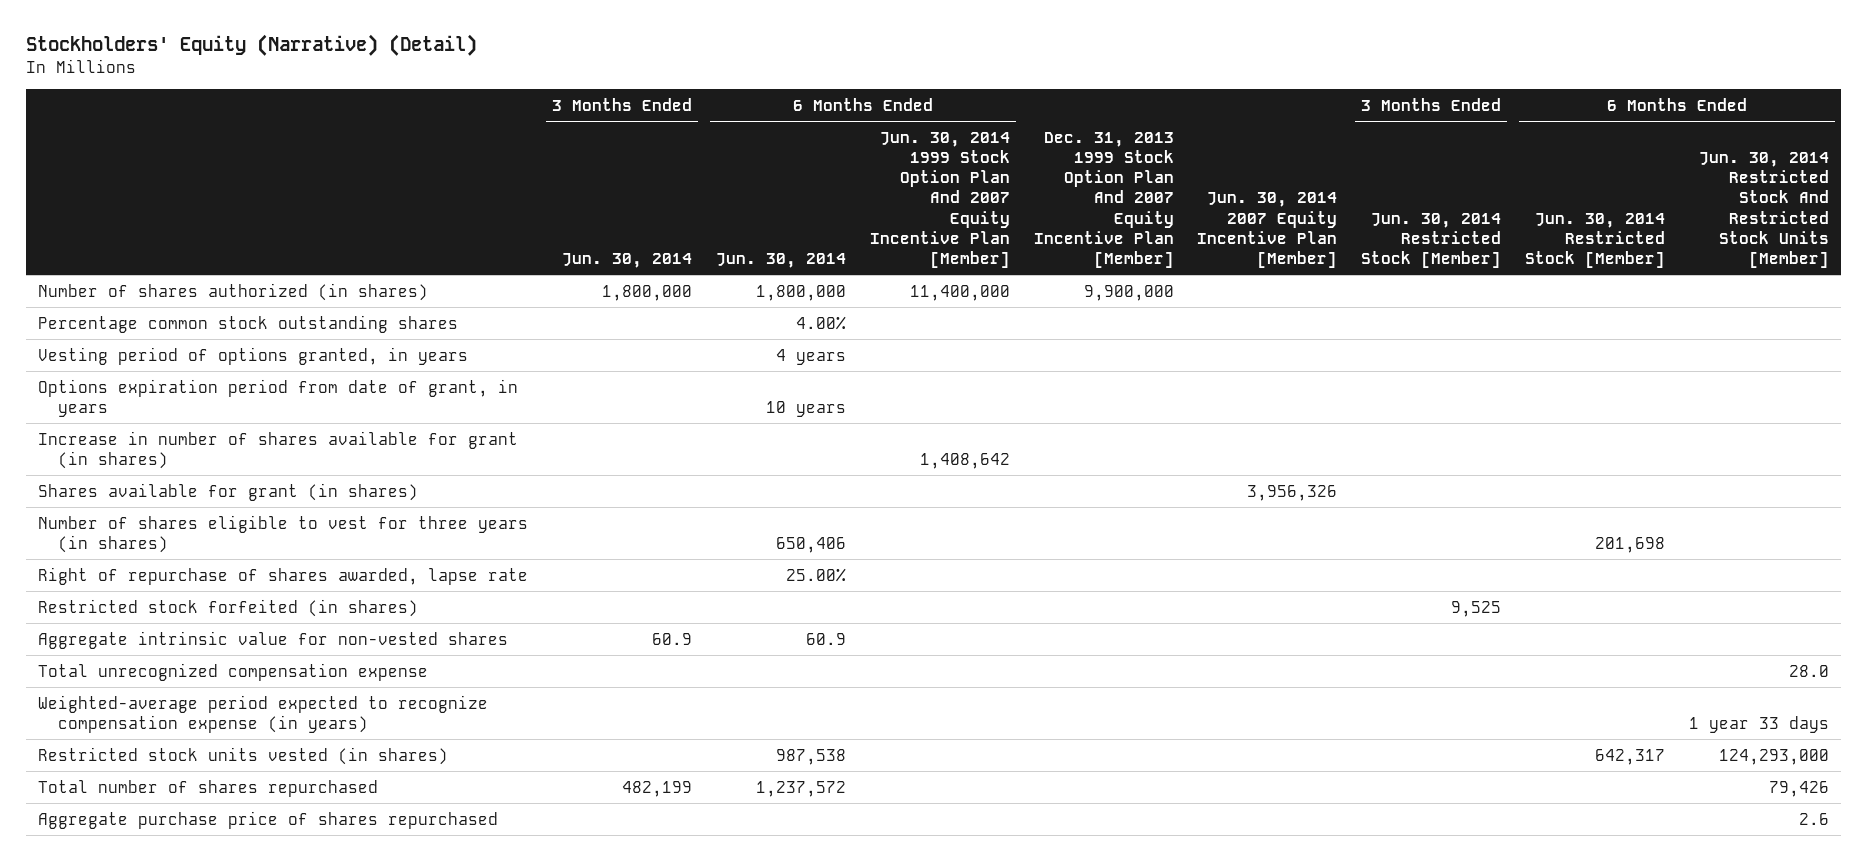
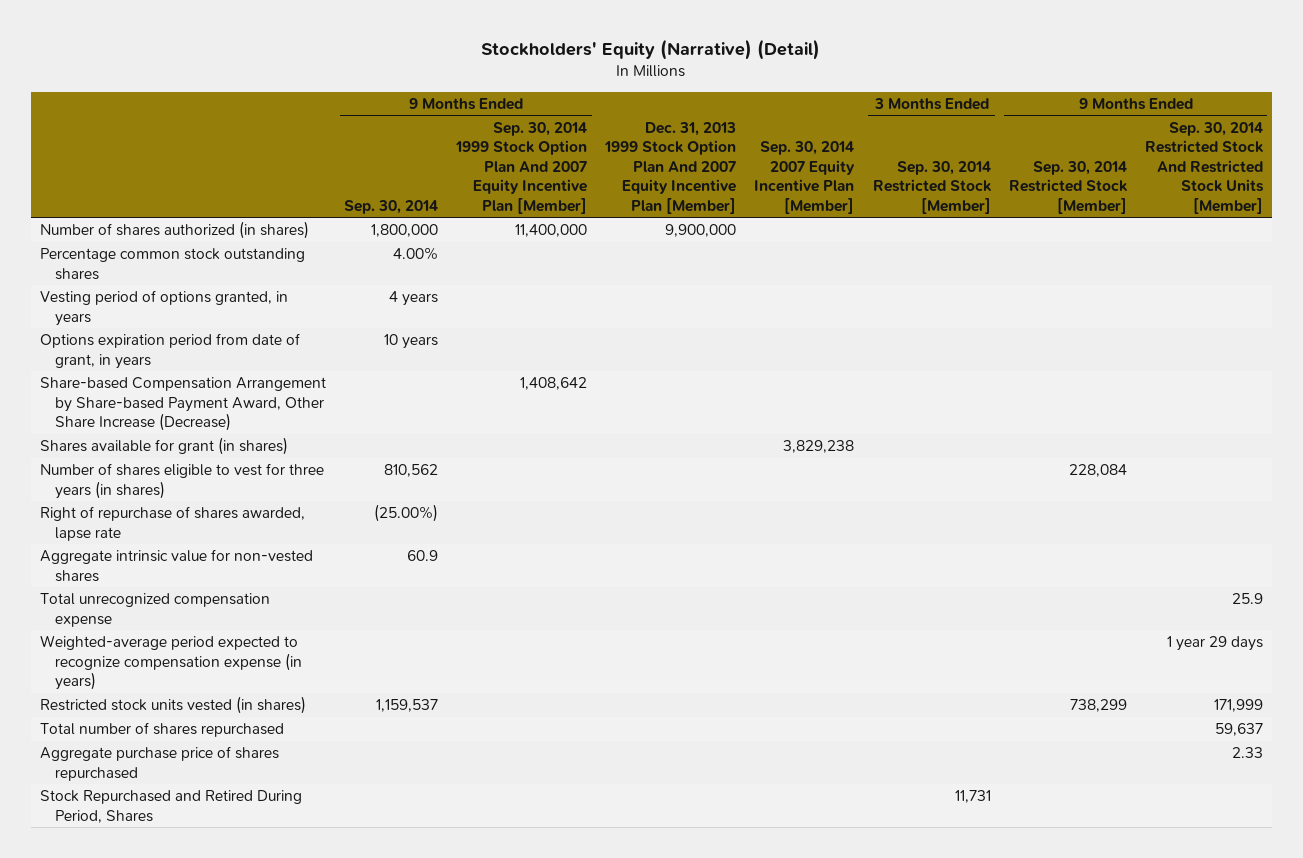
- | 3 Months Ended Jun. 30, 2014 | 6 Months Ended Jun. 30, 2014 | 6 Months Ended Jun. 30, 2014 1999 Stock Option Plan And 2007 Equity Incentive Plan [Member] | Dec. 31, 2013 1999 Stock Option Plan And 2007 Equity Incentive Plan [Member] | Jun. 30, 2014 2007 Equity Incentive Plan [Member] | 3 Months Ended Jun. 30, 2014 Restricted Stock [Member] | 6 Months Ended Jun. 30, 2014 Restricted Stock [Member] | 6 Months Ended Jun. 30, 2014 Restricted Stock And Restricted Stock Units [Member]
+ | 9 Months Ended Sep. 30, 2014 | 9 Months Ended Sep. 30, 2014 1999 Stock Option Plan And 2007 Equity Incentive Plan [Member] | Dec. 31, 2013 1999 Stock Option Plan And 2007 Equity Incentive Plan [Member] | Sep. 30, 2014 2007 Equity Incentive Plan [Member] | 3 Months Ended Sep. 30, 2014 Restricted Stock [Member] | 9 Months Ended Sep. 30, 2014 Restricted Stock [Member] | 9 Months Ended Sep. 30, 2014 Restricted Stock And Restricted Stock Units [Member]
- Increase in number of shares available for grant (in shares) | | | 1,408,642 | | | | |
+ Share-based Compensation Arrangement by Share-based Payment Award, Other Share Increase (Decrease) | | 1,408,642 | | | | |
- Restricted stock forfeited (in shares) | | | | | | 9,525 | |
+ Stock Repurchased and Retired During Period, Shares | | | | | 11,731 | |

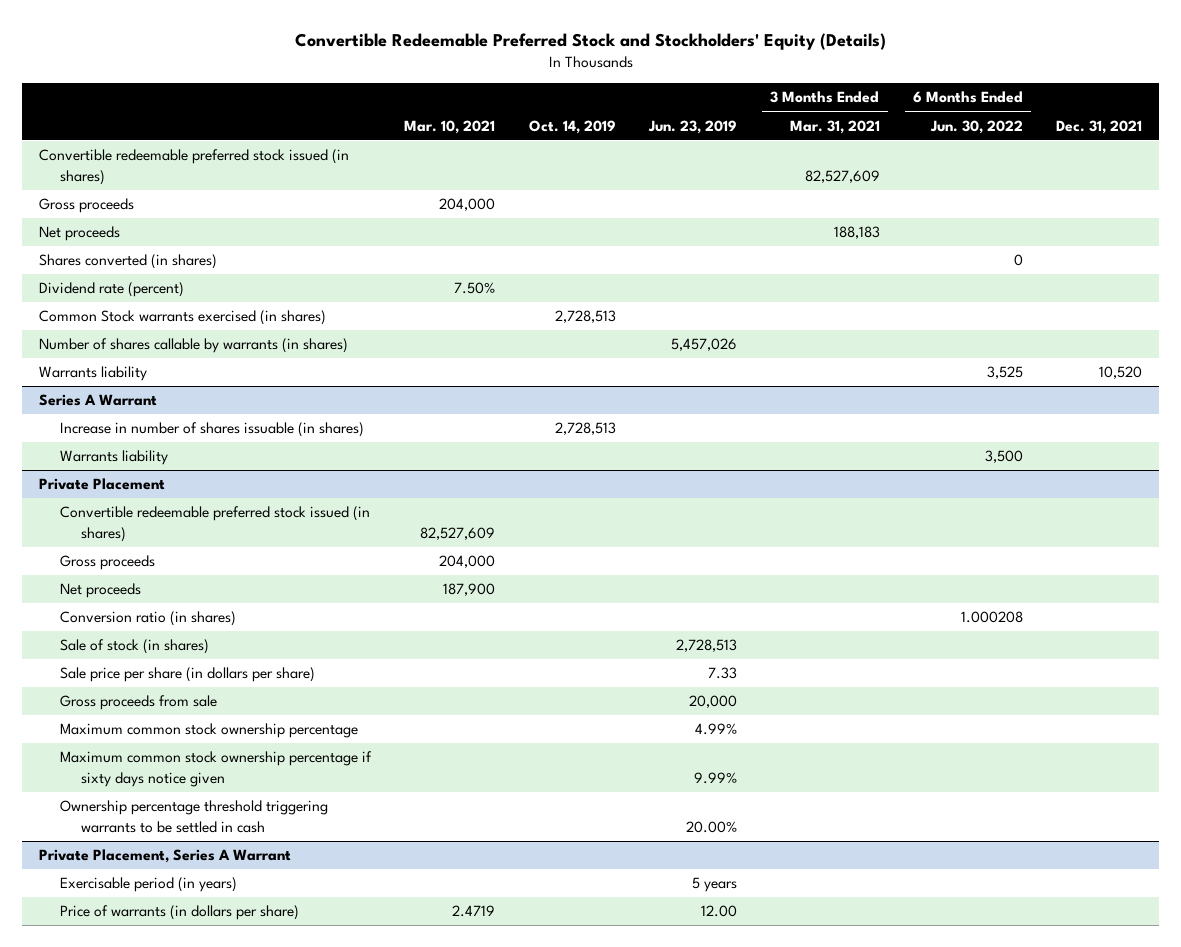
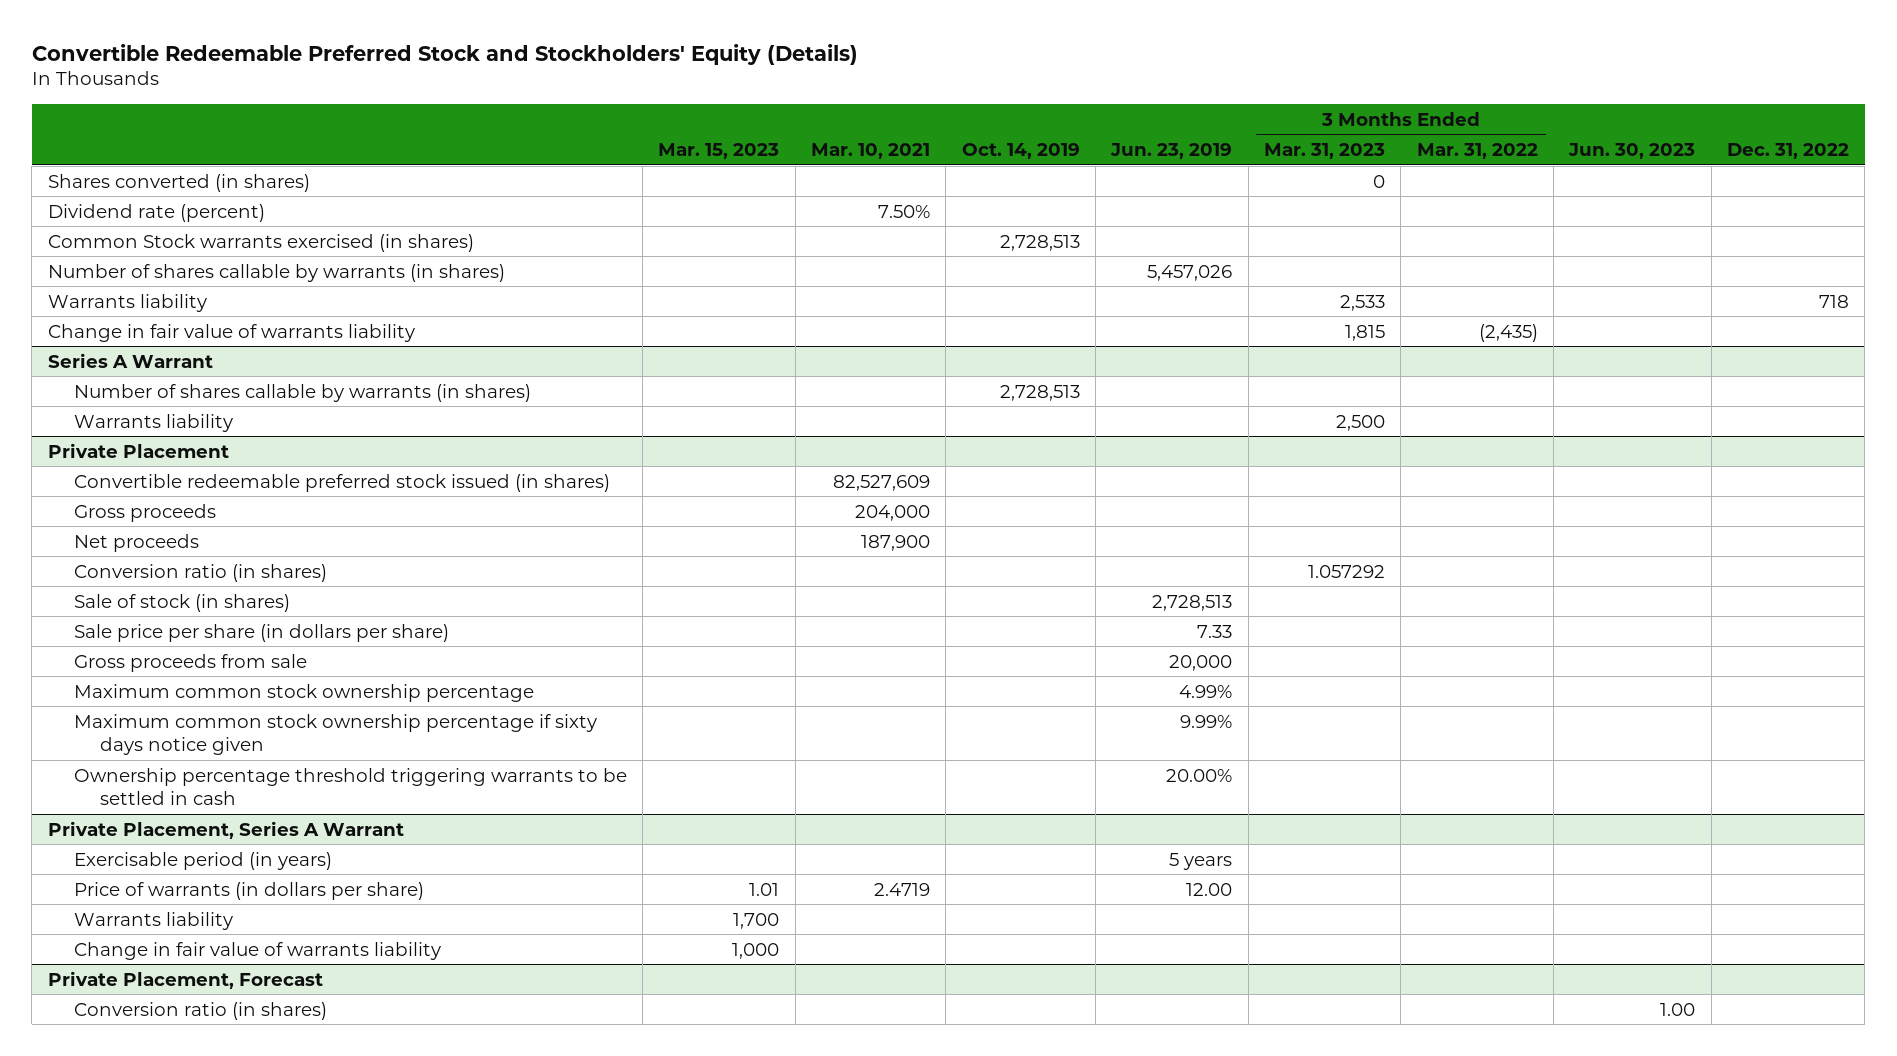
- | Mar. 10, 2021 | Oct. 14, 2019 | Jun. 23, 2019 | 3 Months Ended Mar. 31, 2021 | 6 Months Ended Jun. 30, 2022 | Dec. 31, 2021
+ | Mar. 15, 2023 | Mar. 10, 2021 | Oct. 14, 2019 | Jun. 23, 2019 | 3 Months Ended Mar. 31, 2023 | 3 Months Ended Mar. 31, 2022 | Jun. 30, 2023 | Dec. 31, 2022
- Convertible redeemable preferred stock issued (in shares) | | | | 82,527,609 | |
- Gross proceeds | 204,000 | | | | |
- Net proceeds | | | | 188,183 | |
+ Change in fair value of warrants liability | | | | | 1,815 | (2,435) | |
@ Series A Warrant
- Increase in number of shares issuable (in shares) | | 2,728,513 | | | |
+ Number of shares callable by warrants (in shares) | | | 2,728,513 | | | | |
@ Private Placement, Series A Warrant
+ Warrants liability | 1,700 | | | | | | |
+ Change in fair value of warrants liability | 1,000 | | | | | | |
+ Private Placement, Forecast
+ Conversion ratio (in shares) | | | | | | | 1.00 |

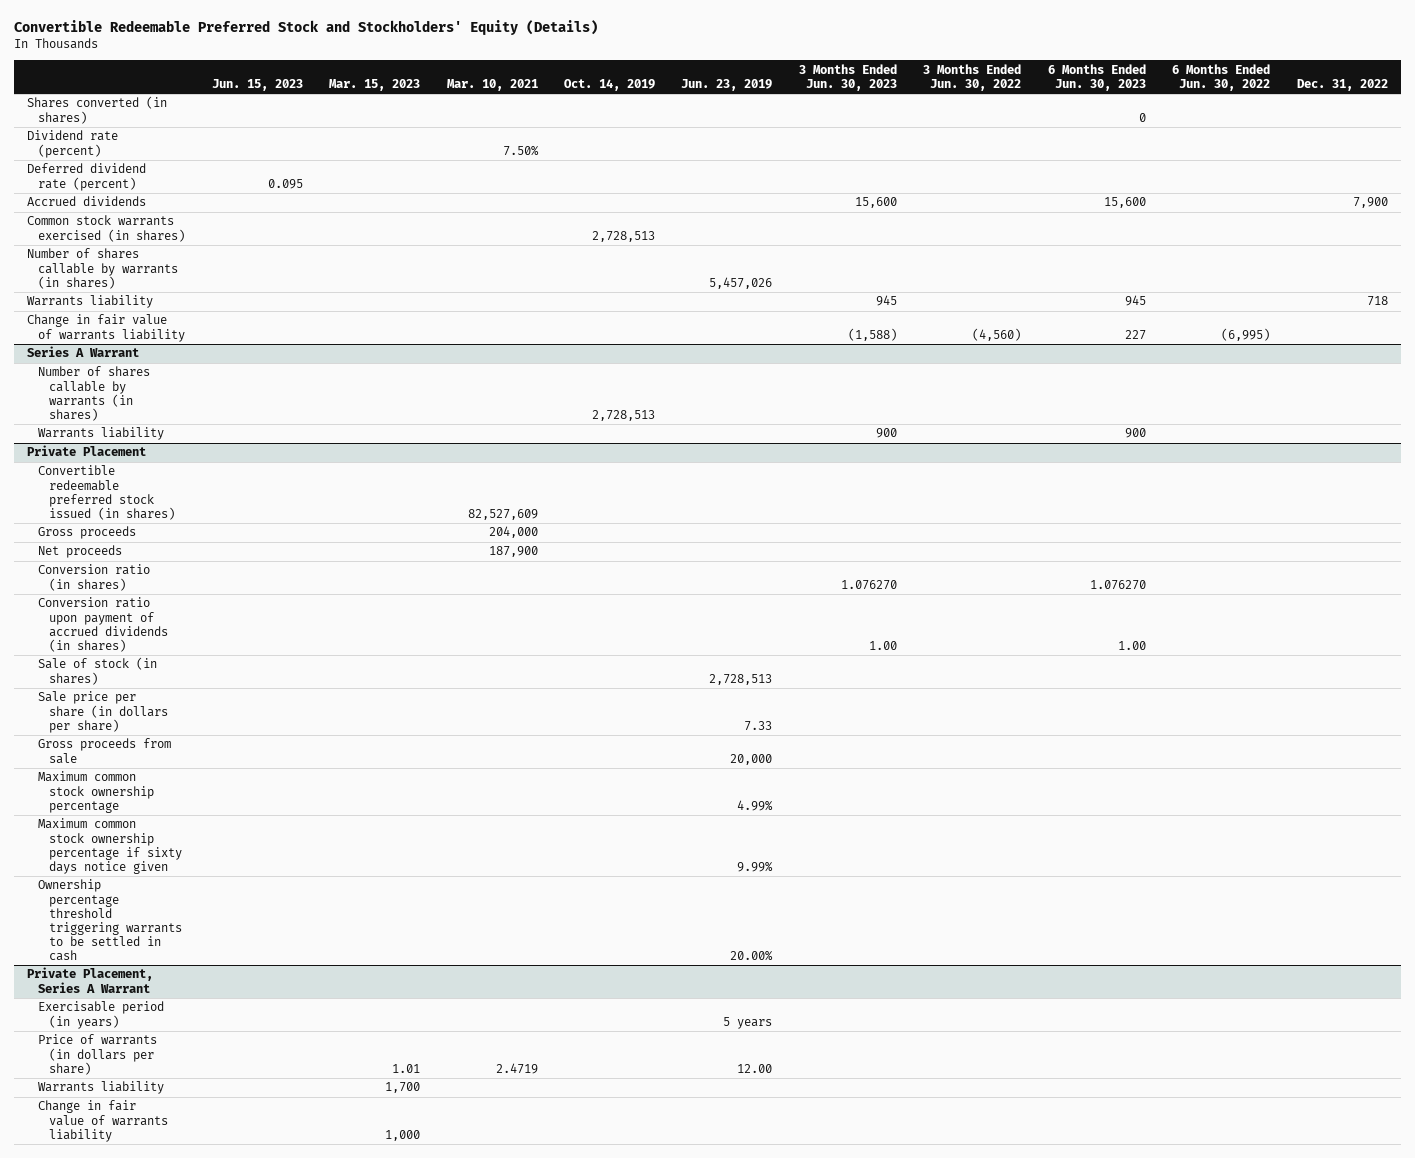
- | Mar. 15, 2023 | Mar. 10, 2021 | Oct. 14, 2019 | Jun. 23, 2019 | 3 Months Ended Mar. 31, 2023 | 3 Months Ended Mar. 31, 2022 | Jun. 30, 2023 | Dec. 31, 2022
+ | Jun. 15, 2023 | Mar. 15, 2023 | Mar. 10, 2021 | Oct. 14, 2019 | Jun. 23, 2019 | 3 Months Ended Jun. 30, 2023 | 3 Months Ended Jun. 30, 2022 | 6 Months Ended Jun. 30, 2023 | 6 Months Ended Jun. 30, 2022 | Dec. 31, 2022
- Common Stock warrants exercised (in shares) | | | 2,728,513 | | | | |
+ Deferred dividend rate (percent) | 0.095 | | | | | | | | |
+ Accrued dividends | | | | | | 15,600 | | 15,600 | | 7,900
+ Common stock warrants exercised (in shares) | | | | 2,728,513 | | | | | |
@ Private Placement
+ Conversion ratio upon payment of accrued dividends (in shares) | | | | | | 1.00 | | 1.00 | |
- Private Placement, Forecast
- Conversion ratio (in shares) | | | | | | | 1.00 |

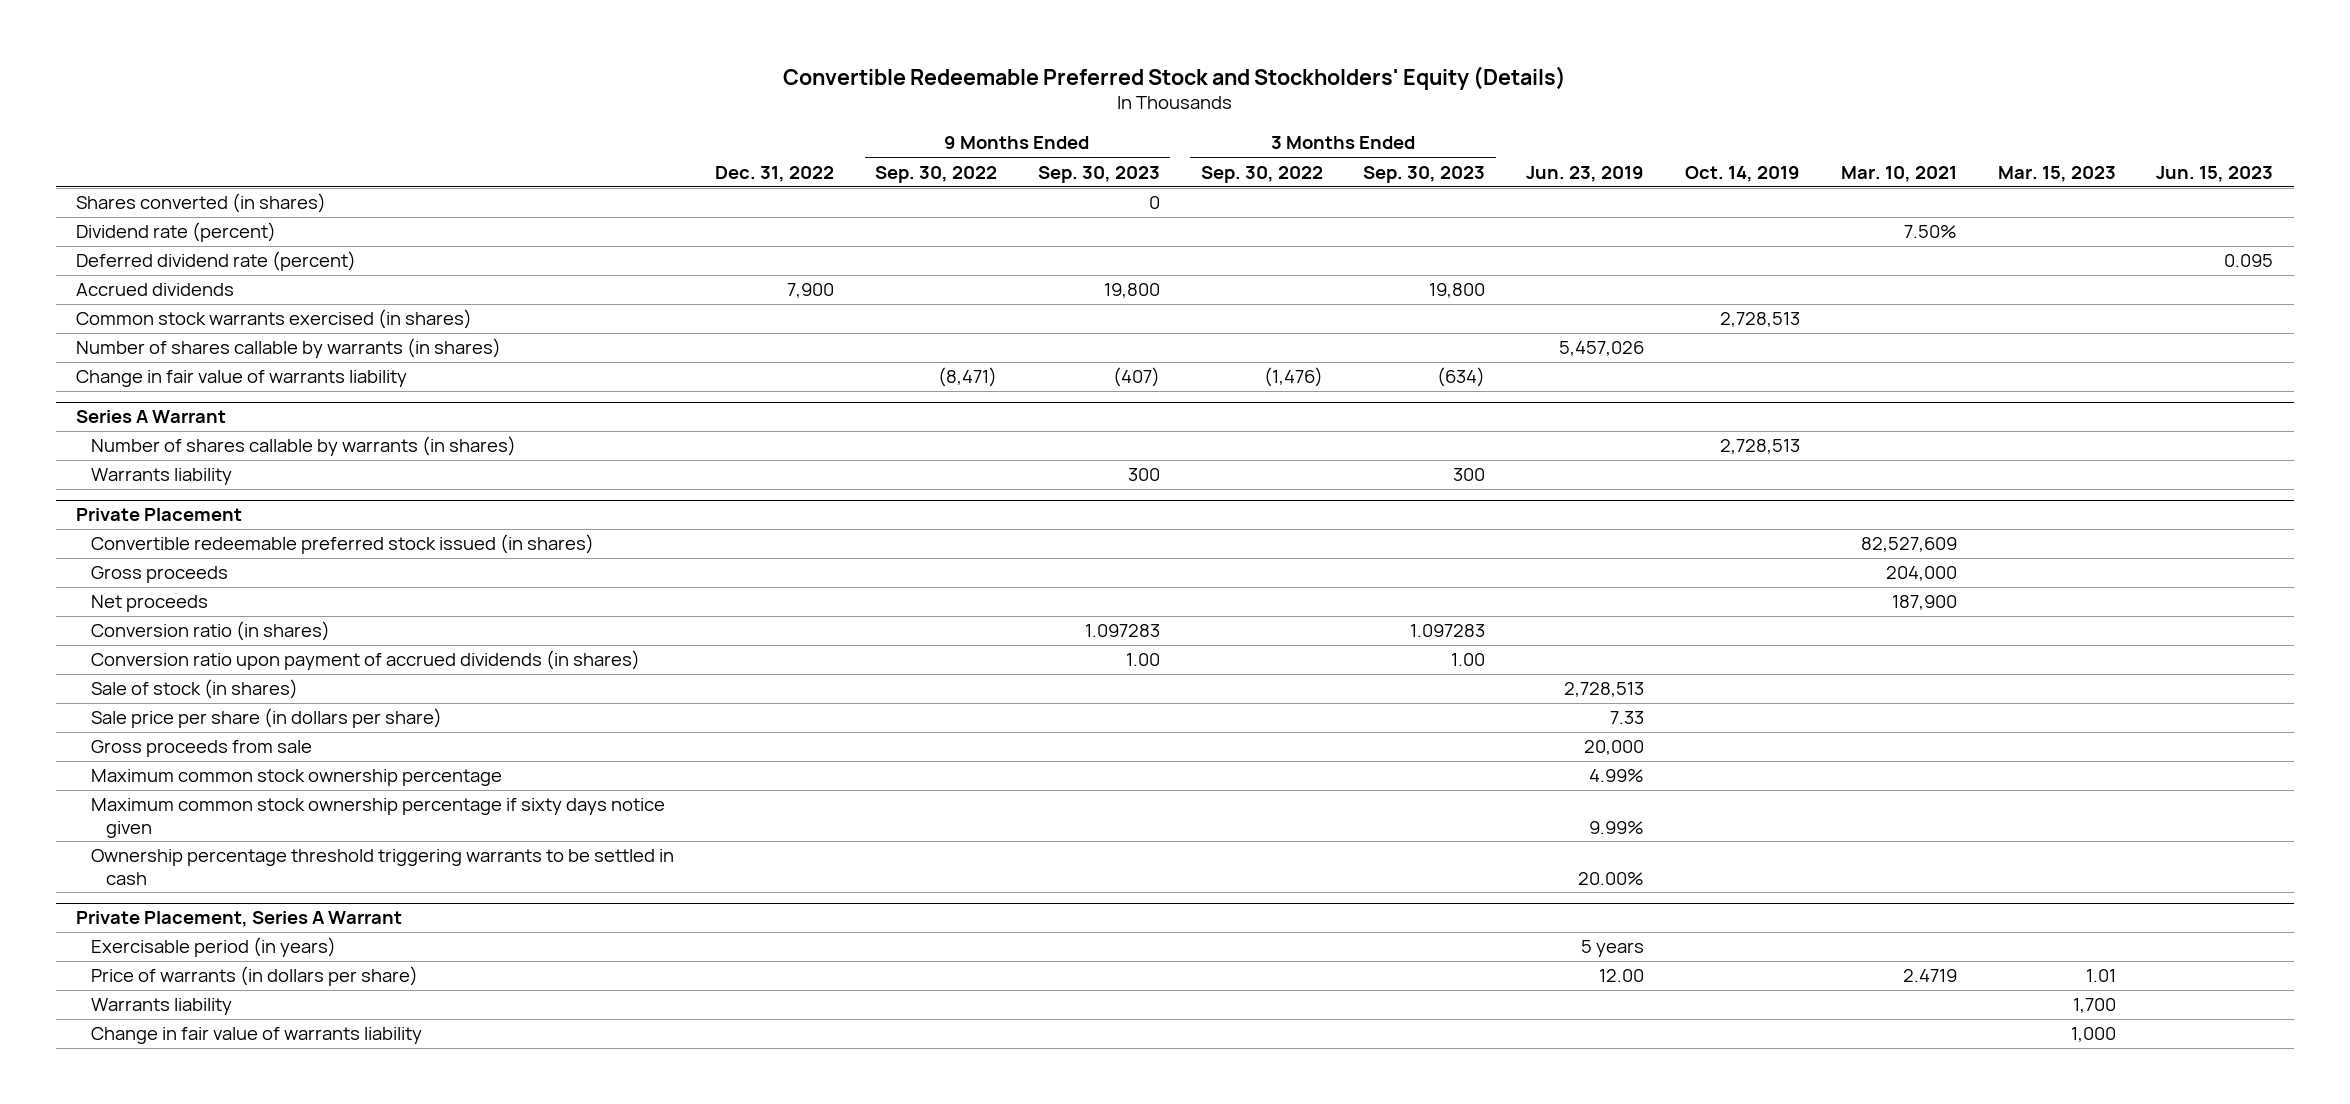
- | Jun. 15, 2023 | Mar. 15, 2023 | Mar. 10, 2021 | Oct. 14, 2019 | Jun. 23, 2019 | 3 Months Ended Jun. 30, 2023 | 3 Months Ended Jun. 30, 2022 | 6 Months Ended Jun. 30, 2023 | 6 Months Ended Jun. 30, 2022 | Dec. 31, 2022
+ | Dec. 31, 2022 | 9 Months Ended Sep. 30, 2022 | 9 Months Ended Sep. 30, 2023 | 3 Months Ended Sep. 30, 2022 | 3 Months Ended Sep. 30, 2023 | Jun. 23, 2019 | Oct. 14, 2019 | Mar. 10, 2021 | Mar. 15, 2023 | Jun. 15, 2023
- Warrants liability | | | | | | 945 | | 945 | | 718

